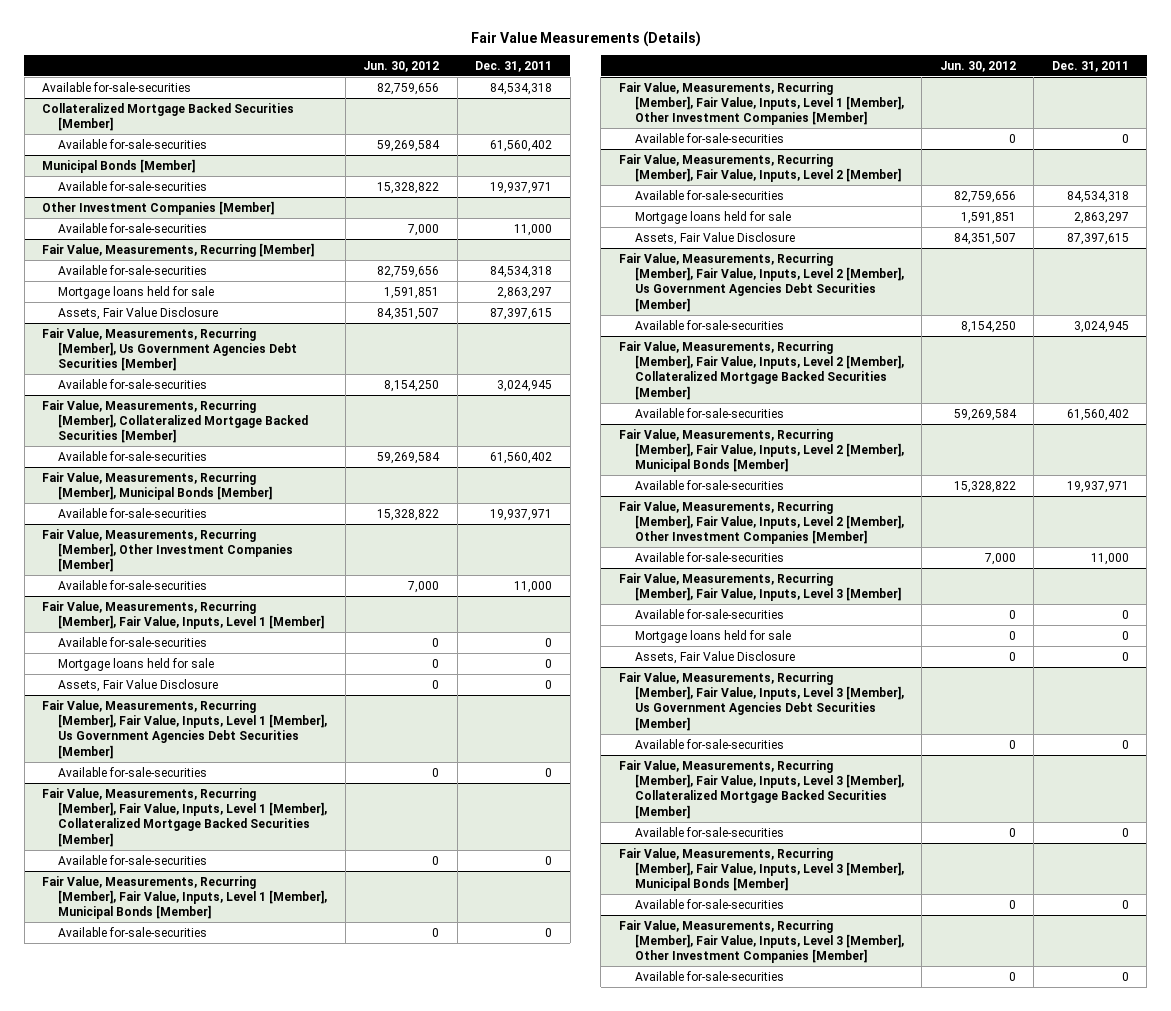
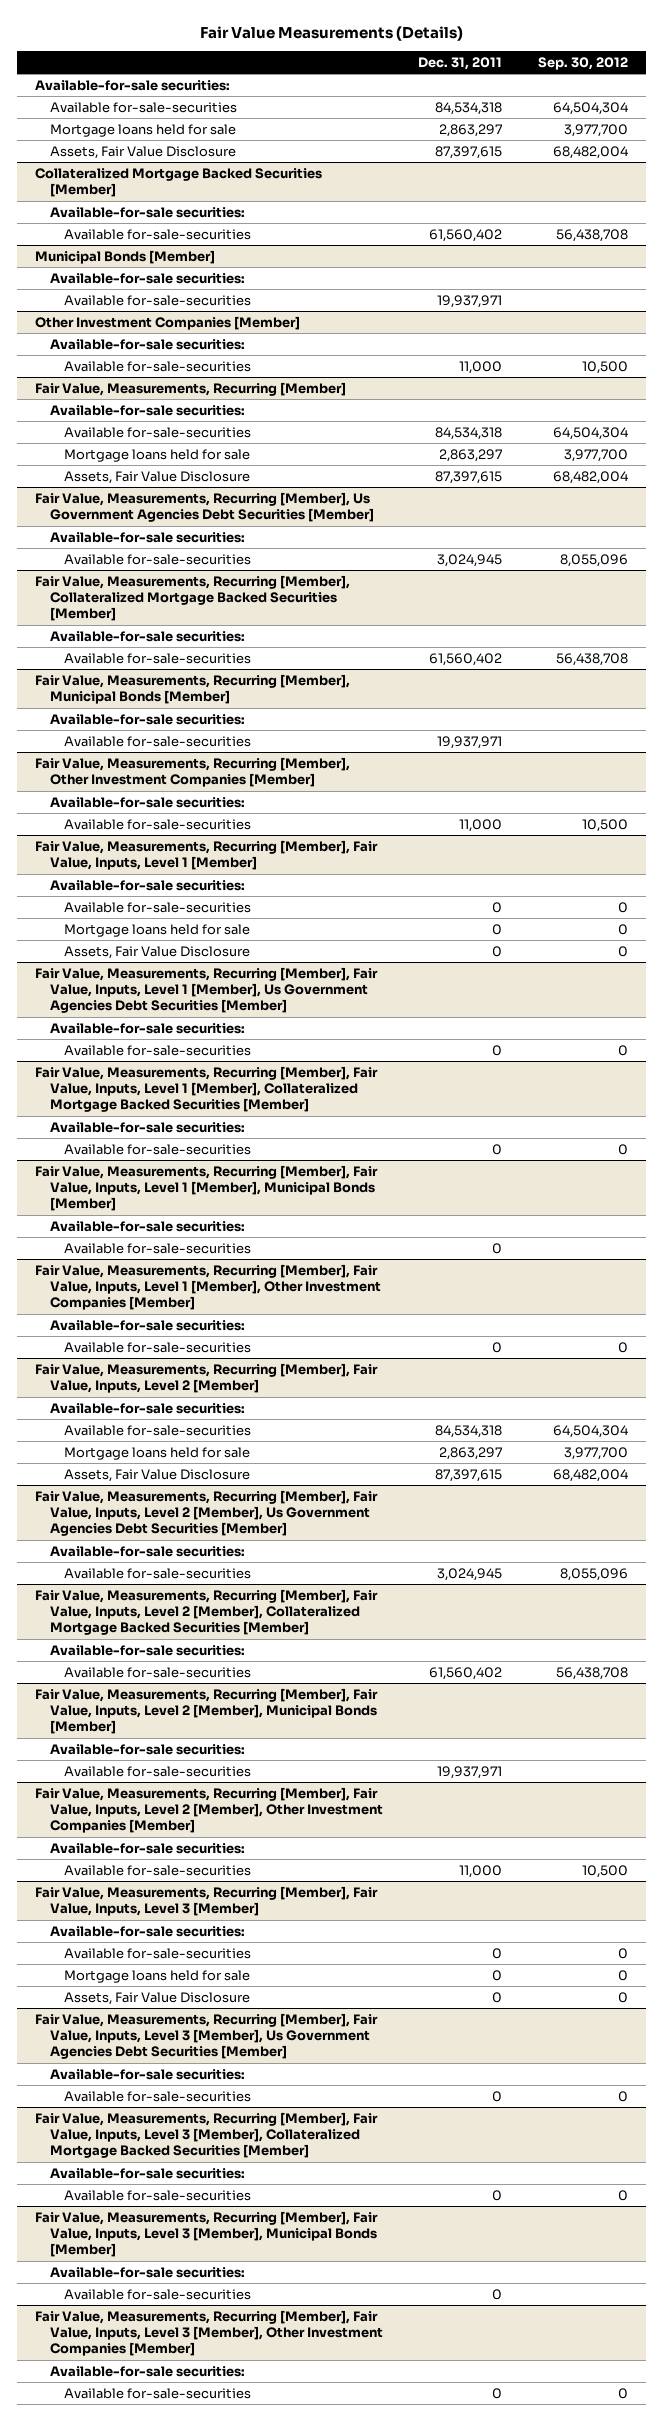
- | Jun. 30, 2012 | Dec. 31, 2011
+ | Dec. 31, 2011 | Sep. 30, 2012
+ Available-for-sale securities:
+ Mortgage loans held for sale | 2,863,297 | 3,977,700
+ Assets, Fair Value Disclosure | 87,397,615 | 68,482,004
@ Collateralized Mortgage Backed Securities [Member]
+ Available-for-sale securities:
@ Municipal Bonds [Member]
+ Available-for-sale securities:
@ Other Investment Companies [Member]
+ Available-for-sale securities:
@ Fair Value, Measurements, Recurring [Member]
+ Available-for-sale securities:
@ Fair Value, Measurements, Recurring [Member], Us Government Agencies Debt Securities [Member]
+ Available-for-sale securities:
@ Fair Value, Measurements, Recurring [Member], Collateralized Mortgage Backed Securities [Member]
+ Available-for-sale securities:
@ Fair Value, Measurements, Recurring [Member], Municipal Bonds [Member]
+ Available-for-sale securities:
@ Fair Value, Measurements, Recurring [Member], Other Investment Companies [Member]
+ Available-for-sale securities:
@ Fair Value, Measurements, Recurring [Member], Fair Value, Inputs, Level 1 [Member]
+ Available-for-sale securities:
@ Fair Value, Measurements, Recurring [Member], Fair Value, Inputs, Level 1 [Member], Us Government Agencies Debt Securities [Member]
+ Available-for-sale securities:
@ Fair Value, Measurements, Recurring [Member], Fair Value, Inputs, Level 1 [Member], Collateralized Mortgage Backed Securities [Member]
+ Available-for-sale securities:
@ Fair Value, Measurements, Recurring [Member], Fair Value, Inputs, Level 1 [Member], Municipal Bonds [Member]
+ Available-for-sale securities:
@ Fair Value, Measurements, Recurring [Member], Fair Value, Inputs, Level 1 [Member], Other Investment Companies [Member]
+ Available-for-sale securities:
@ Fair Value, Measurements, Recurring [Member], Fair Value, Inputs, Level 2 [Member]
+ Available-for-sale securities:
@ Fair Value, Measurements, Recurring [Member], Fair Value, Inputs, Level 2 [Member], Us Government Agencies Debt Securities [Member]
+ Available-for-sale securities:
@ Fair Value, Measurements, Recurring [Member], Fair Value, Inputs, Level 2 [Member], Collateralized Mortgage Backed Securities [Member]
+ Available-for-sale securities:
@ Fair Value, Measurements, Recurring [Member], Fair Value, Inputs, Level 2 [Member], Municipal Bonds [Member]
+ Available-for-sale securities:
@ Fair Value, Measurements, Recurring [Member], Fair Value, Inputs, Level 2 [Member], Other Investment Companies [Member]
+ Available-for-sale securities:
@ Fair Value, Measurements, Recurring [Member], Fair Value, Inputs, Level 3 [Member]
+ Available-for-sale securities:
@ Fair Value, Measurements, Recurring [Member], Fair Value, Inputs, Level 3 [Member], Us Government Agencies Debt Securities [Member]
+ Available-for-sale securities:
@ Fair Value, Measurements, Recurring [Member], Fair Value, Inputs, Level 3 [Member], Collateralized Mortgage Backed Securities [Member]
+ Available-for-sale securities:
@ Fair Value, Measurements, Recurring [Member], Fair Value, Inputs, Level 3 [Member], Municipal Bonds [Member]
+ Available-for-sale securities:
@ Fair Value, Measurements, Recurring [Member], Fair Value, Inputs, Level 3 [Member], Other Investment Companies [Member]
+ Available-for-sale securities:

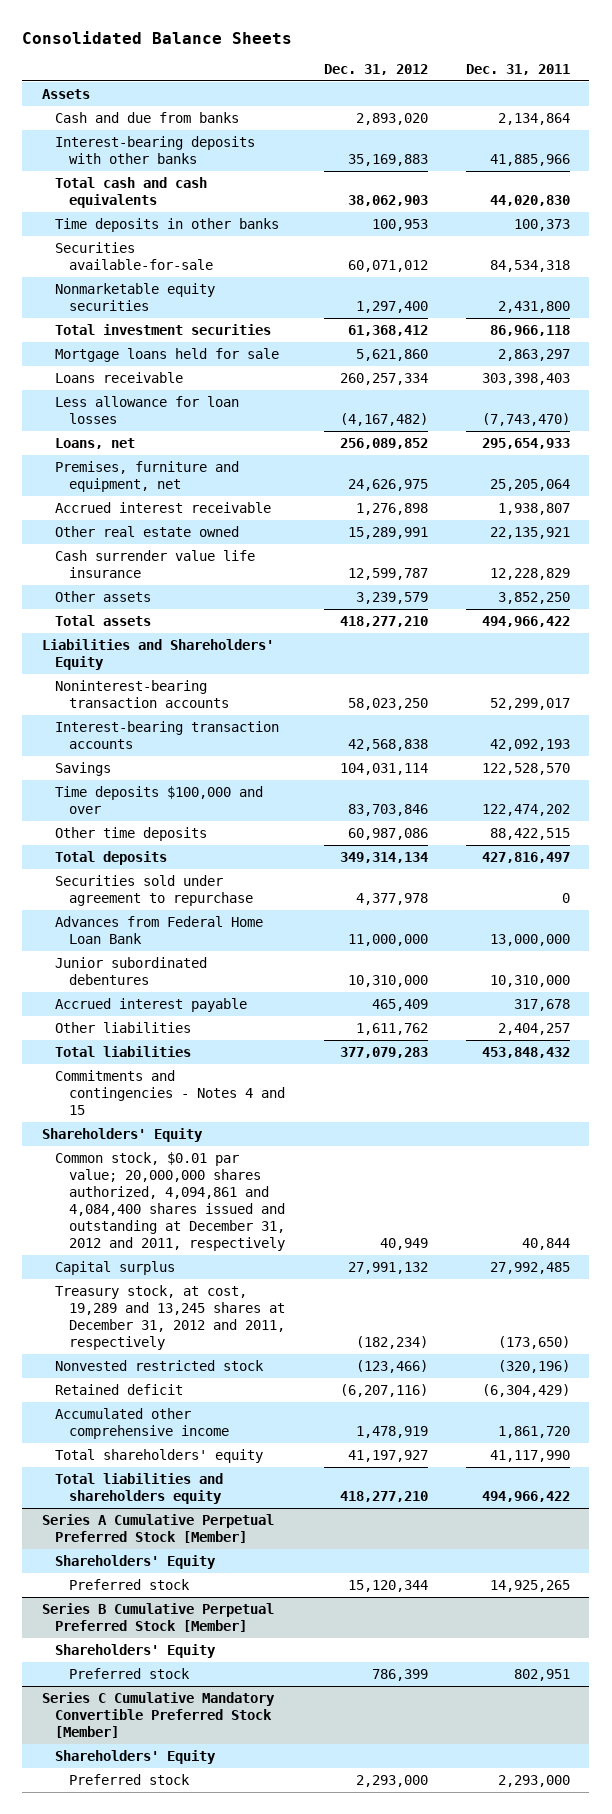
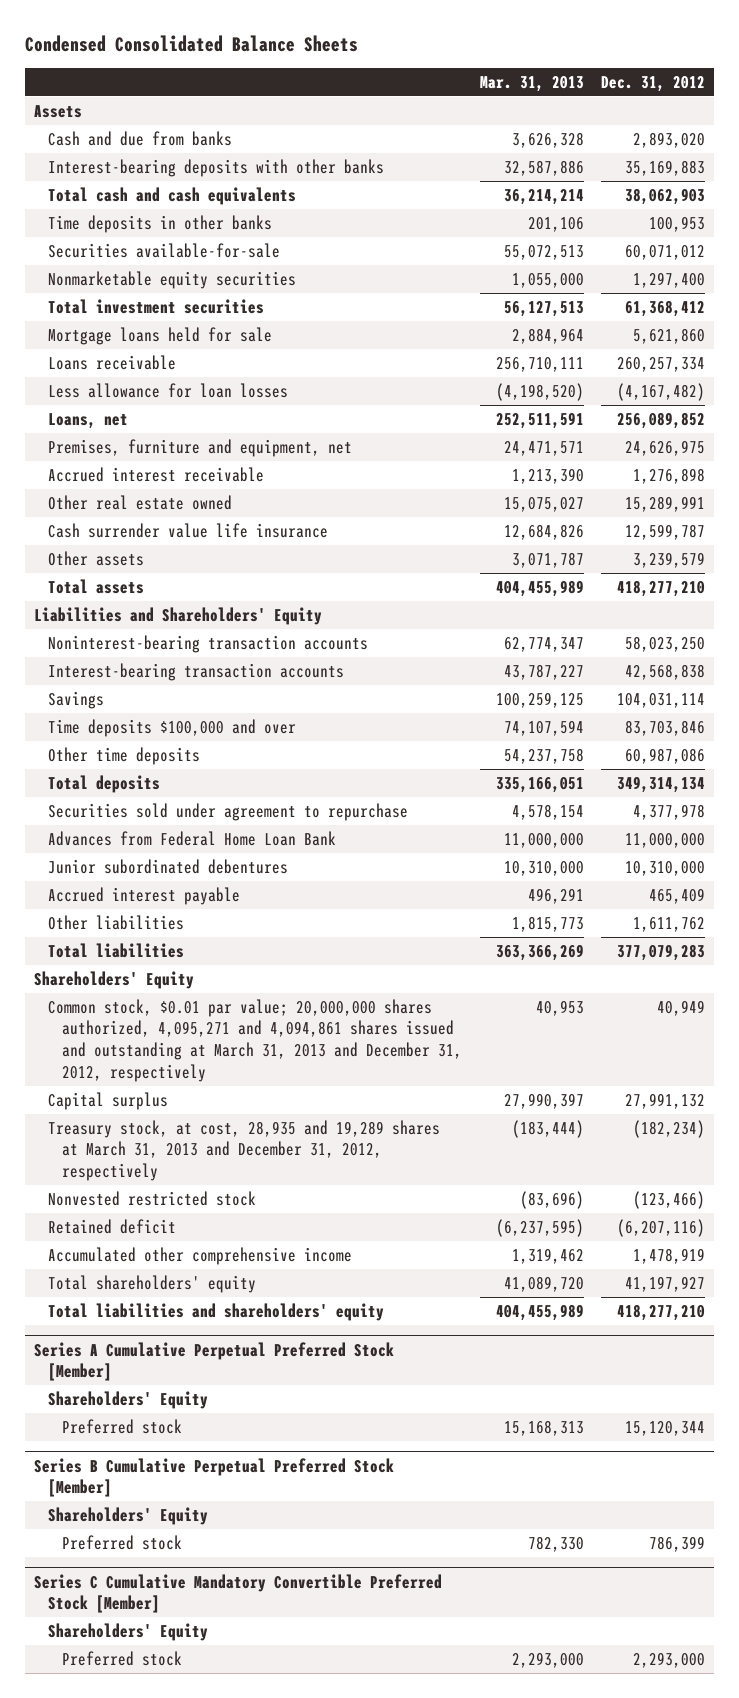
- Consolidated Balance Sheets
+ Condensed Consolidated Balance Sheets
- | Dec. 31, 2012 | Dec. 31, 2011
+ | Mar. 31, 2013 | Dec. 31, 2012
- Commitments and contingencies - Notes 4 and 15
- Common stock, $0.01 par value; 20,000,000 shares authorized, 4,094,861 and 4,084,400 shares issued and outstanding at December 31, 2012 and 2011, respectively | 40,949 | 40,844
+ Common stock, $0.01 par value; 20,000,000 shares authorized, 4,095,271 and 4,094,861 shares issued and outstanding at March 31, 2013 and December 31, 2012, respectively | 40,953 | 40,949
- Treasury stock, at cost, 19,289 and 13,245 shares at December 31, 2012 and 2011, respectively | (182,234) | (173,650)
+ Treasury stock, at cost, 28,935 and 19,289 shares at March 31, 2013 and December 31, 2012, respectively | (183,444) | (182,234)
- Total liabilities and shareholders equity | 418,277,210 | 494,966,422
+ Total liabilities and shareholders' equity | 404,455,989 | 418,277,210

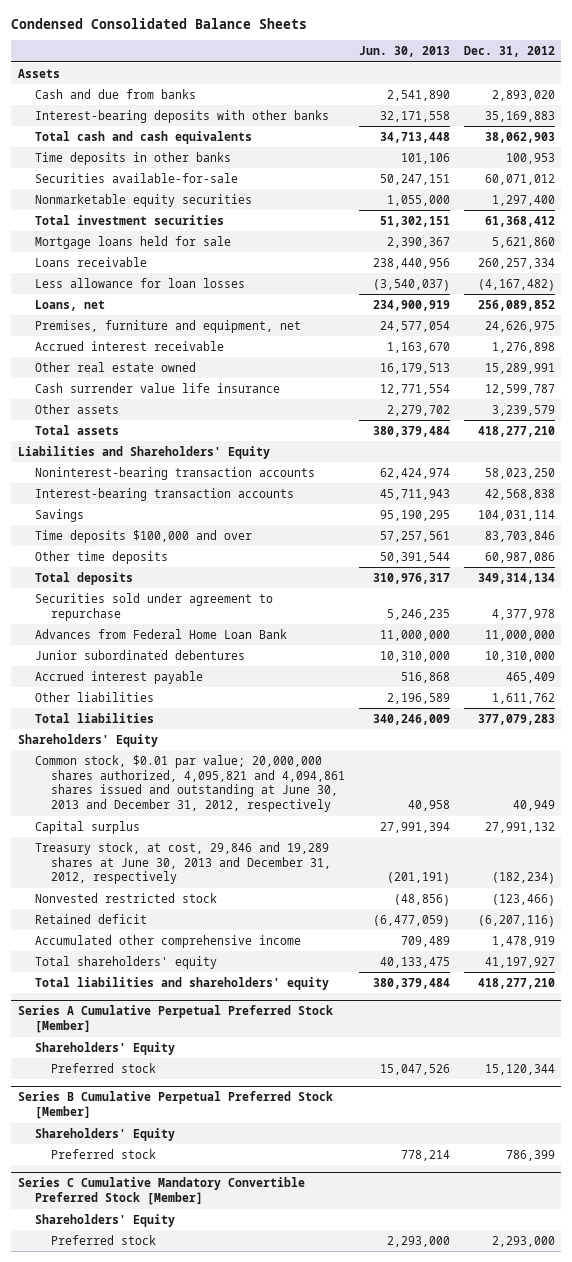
- | Mar. 31, 2013 | Dec. 31, 2012
+ | Jun. 30, 2013 | Dec. 31, 2012
- Common stock, $0.01 par value; 20,000,000 shares authorized, 4,095,271 and 4,094,861 shares issued and outstanding at March 31, 2013 and December 31, 2012, respectively | 40,953 | 40,949
+ Common stock, $0.01 par value; 20,000,000 shares authorized, 4,095,821 and 4,094,861 shares issued and outstanding at June 30, 2013 and December 31, 2012, respectively | 40,958 | 40,949
- Treasury stock, at cost, 28,935 and 19,289 shares at March 31, 2013 and December 31, 2012, respectively | (183,444) | (182,234)
+ Treasury stock, at cost, 29,846 and 19,289 shares at June 30, 2013 and December 31, 2012, respectively | (201,191) | (182,234)

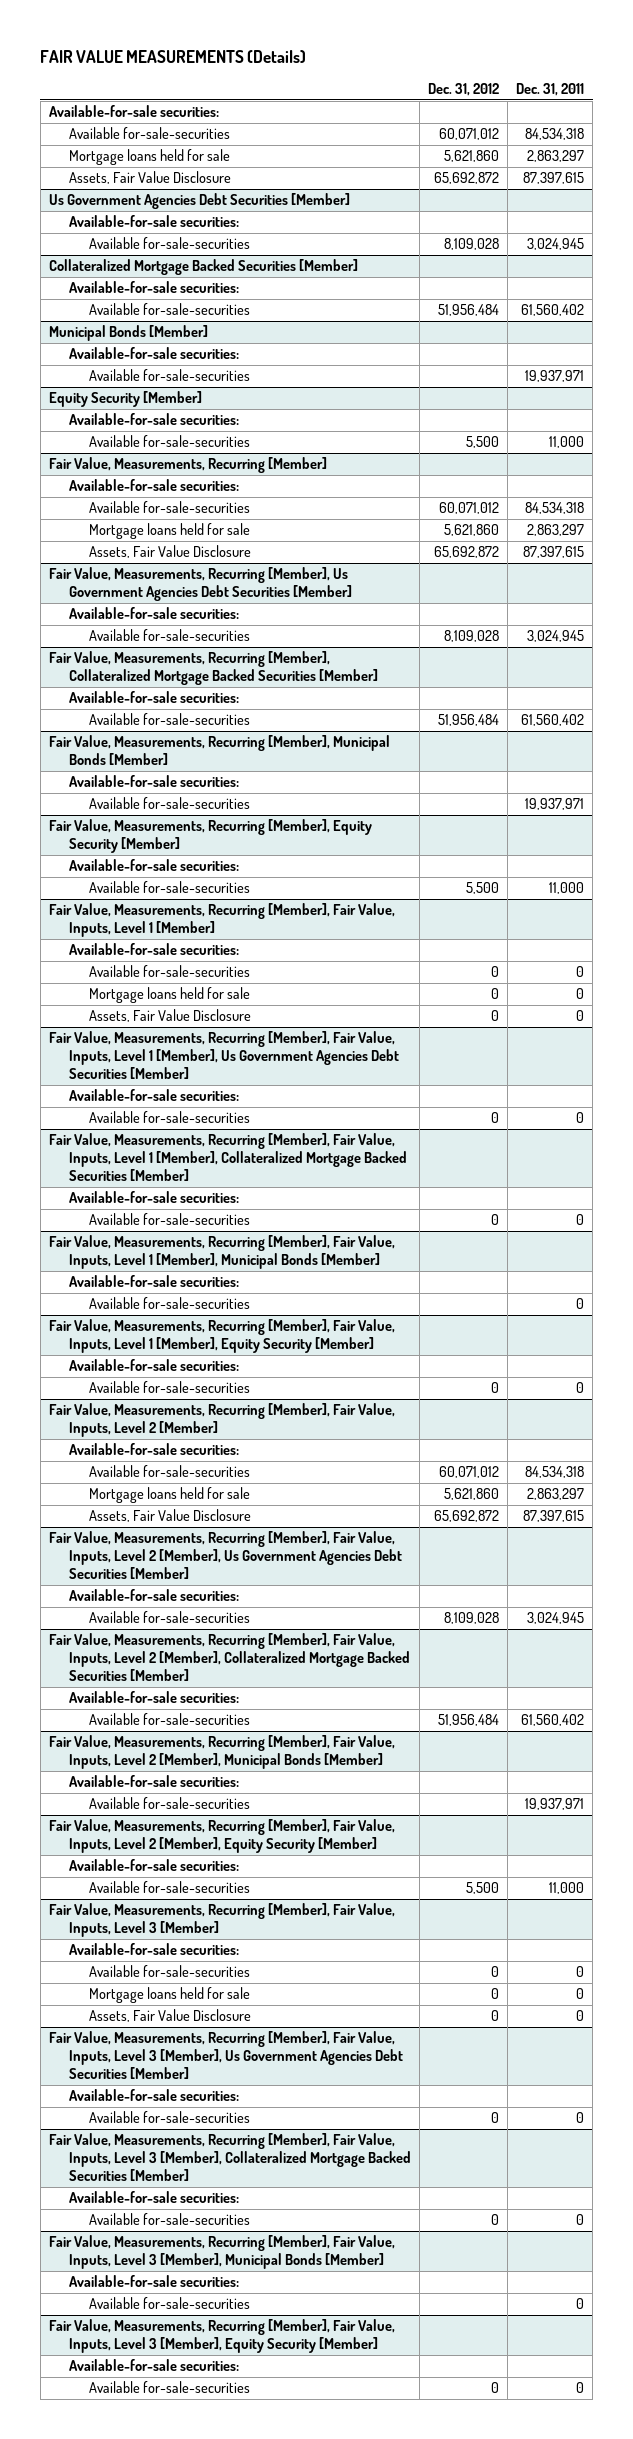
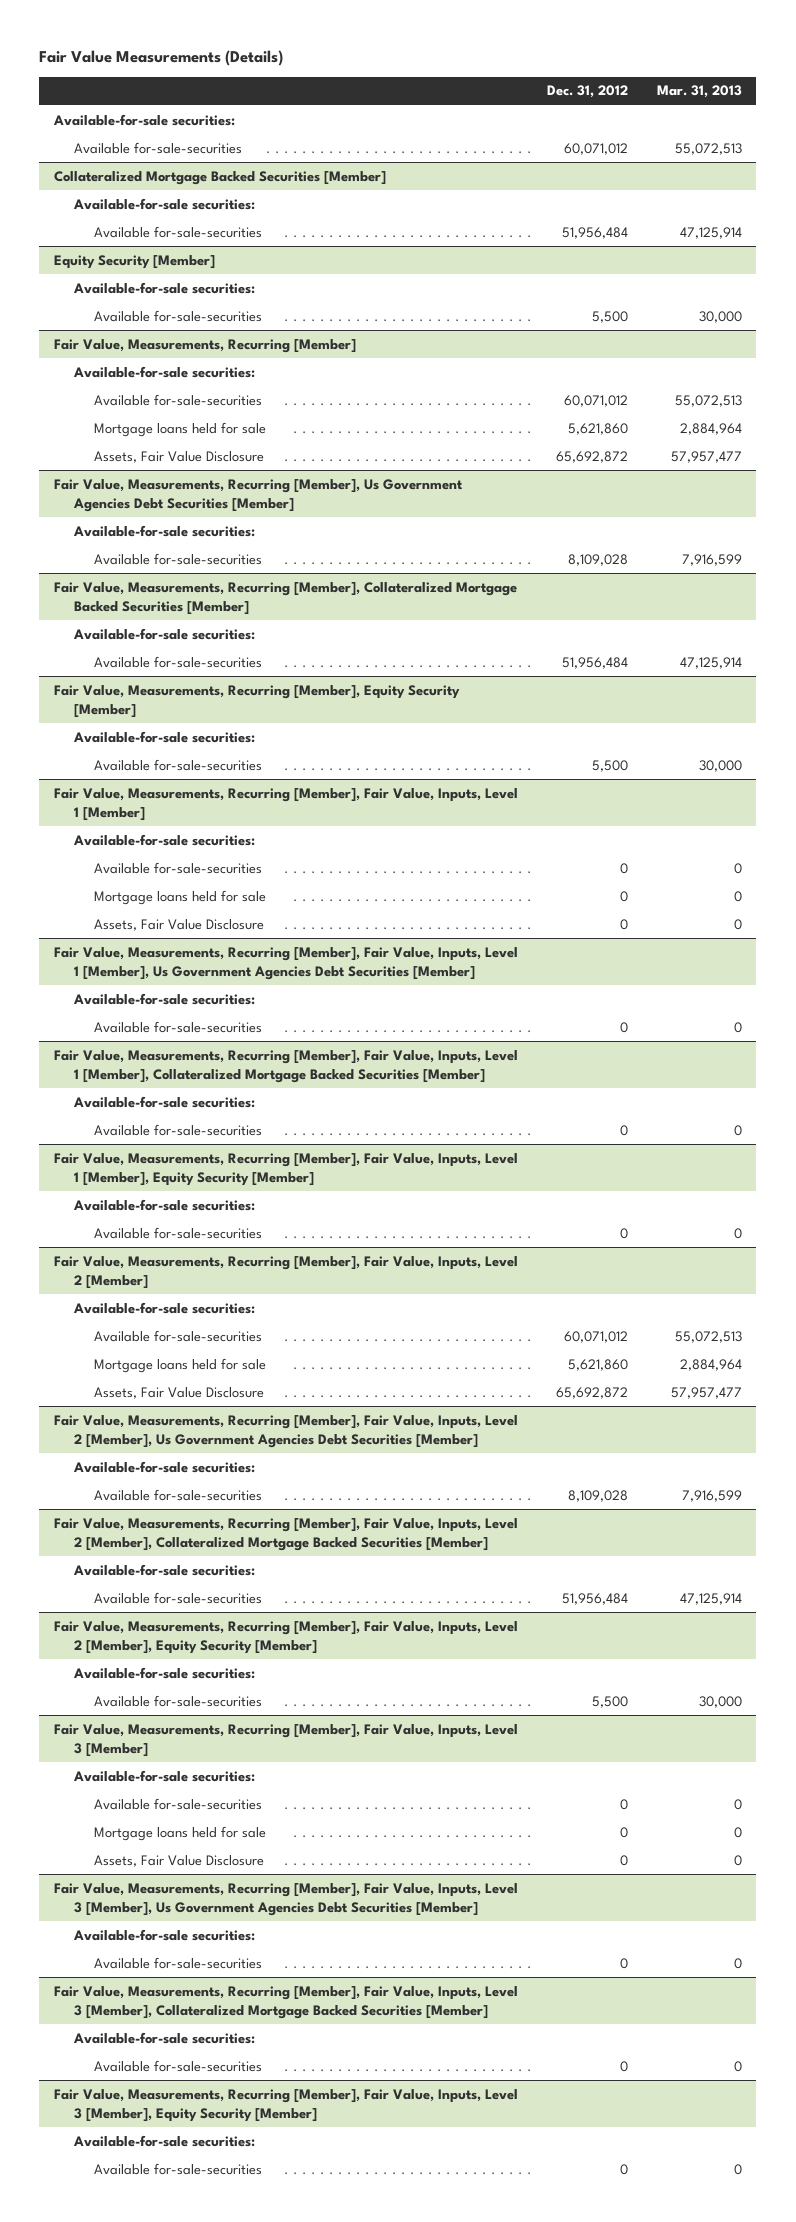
- FAIR VALUE MEASUREMENTS (Details)
+ Fair Value Measurements (Details)
- | Dec. 31, 2012 | Dec. 31, 2011
+ | Dec. 31, 2012 | Mar. 31, 2013
- Mortgage loans held for sale | 5,621,860 | 2,863,297
- Assets, Fair Value Disclosure | 65,692,872 | 87,397,615
- Us Government Agencies Debt Securities [Member]
- Available-for-sale securities:
- Available for-sale-securities | 8,109,028 | 3,024,945
- Municipal Bonds [Member]
- Available-for-sale securities:
- Available for-sale-securities | | 19,937,971
- Fair Value, Measurements, Recurring [Member], Municipal Bonds [Member]
- Available-for-sale securities:
- Available for-sale-securities | | 19,937,971
- Fair Value, Measurements, Recurring [Member], Fair Value, Inputs, Level 1 [Member], Municipal Bonds [Member]
- Available-for-sale securities:
- Available for-sale-securities | | 0
- Fair Value, Measurements, Recurring [Member], Fair Value, Inputs, Level 2 [Member], Municipal Bonds [Member]
- Available-for-sale securities:
- Available for-sale-securities | | 19,937,971
- Fair Value, Measurements, Recurring [Member], Fair Value, Inputs, Level 3 [Member], Municipal Bonds [Member]
- Available-for-sale securities:
- Available for-sale-securities | | 0

